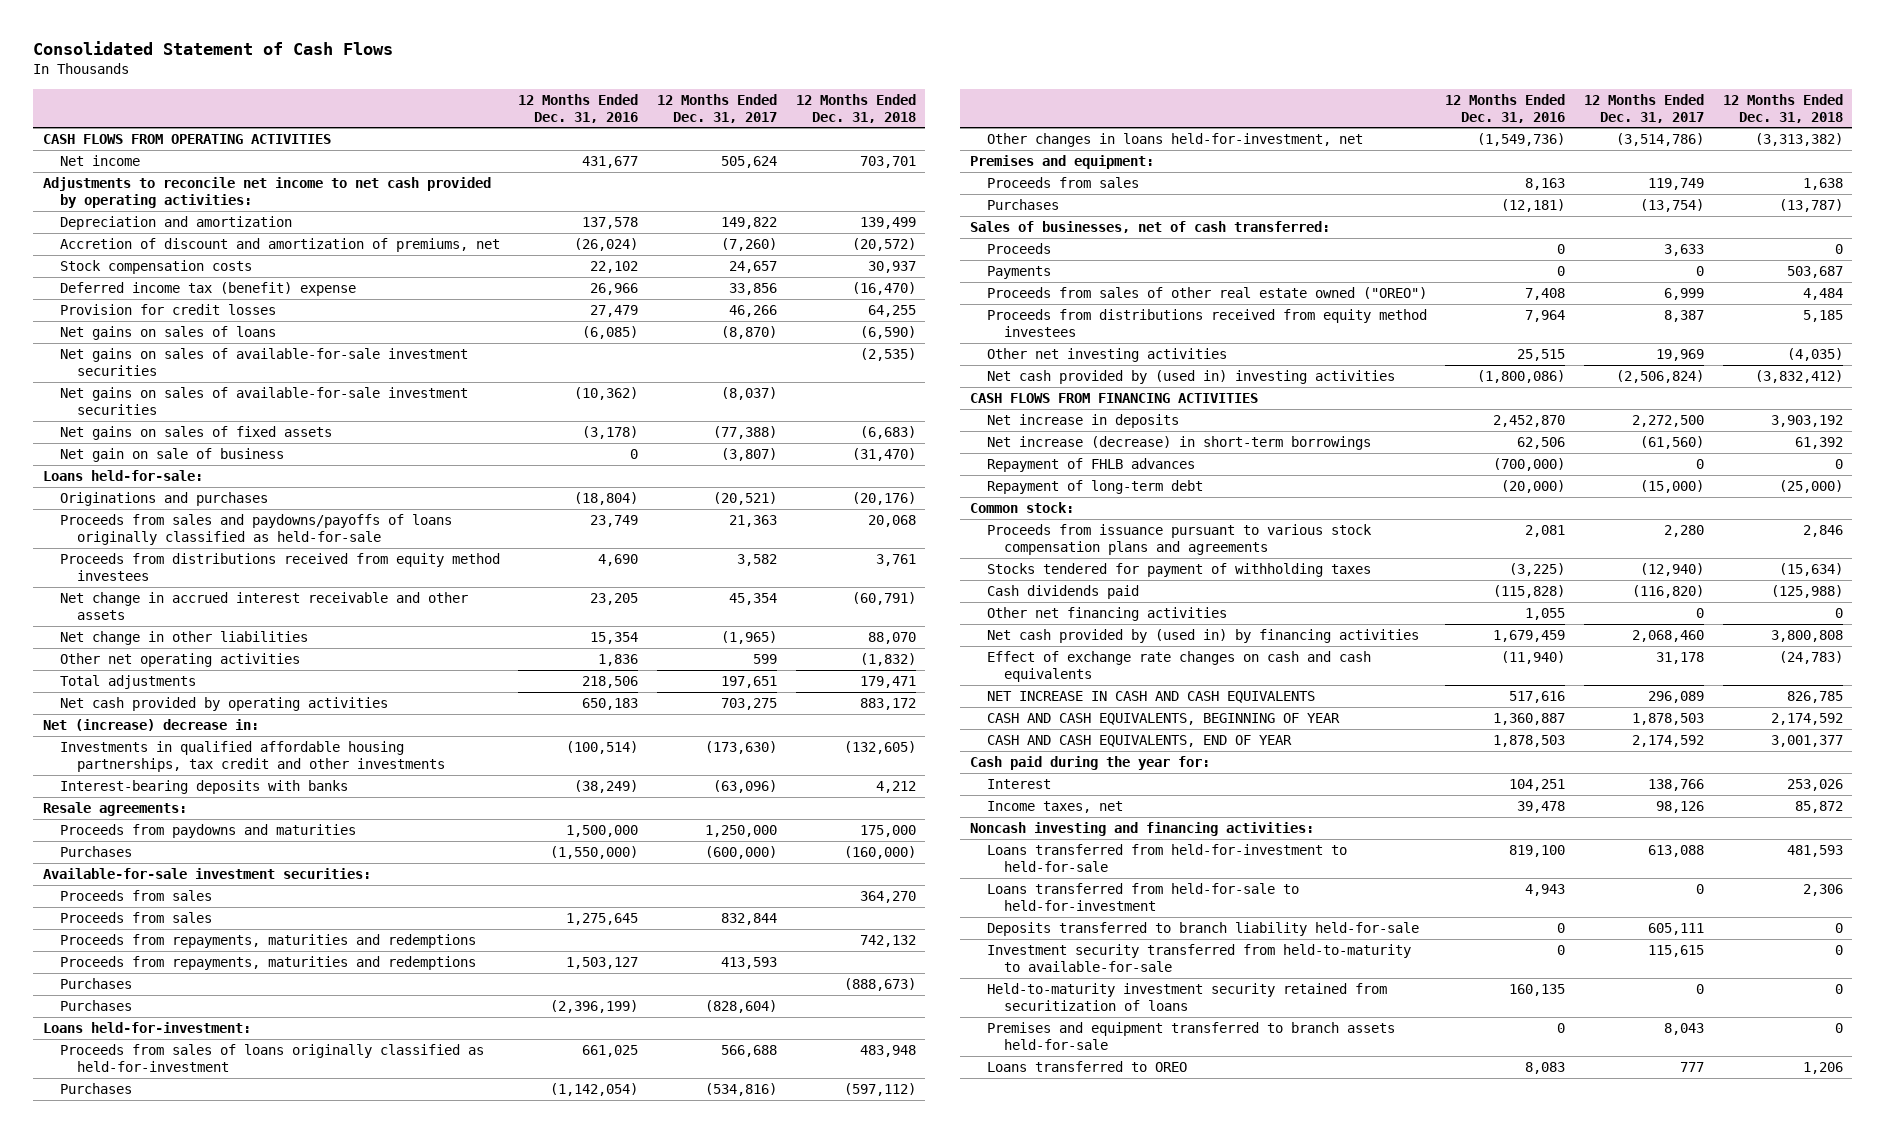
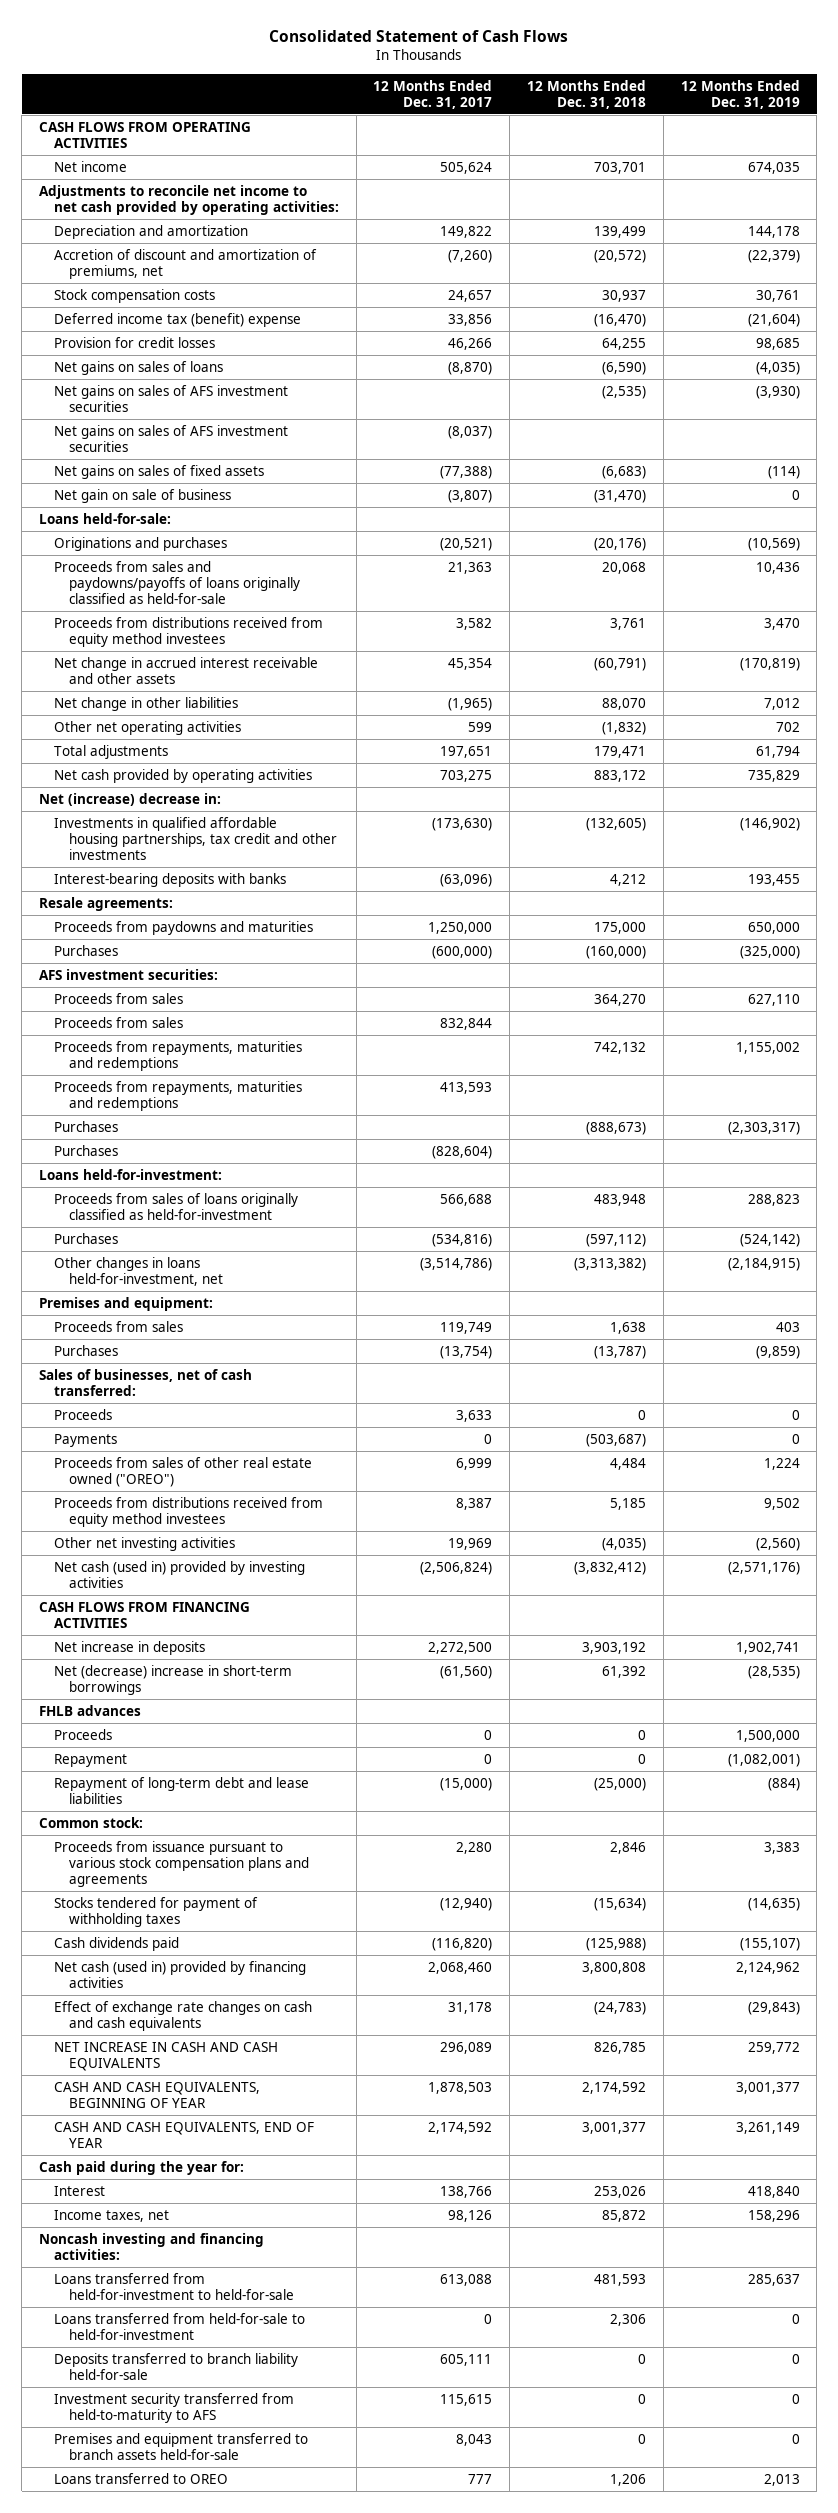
- | 12 Months Ended Dec. 31, 2016 | 12 Months Ended Dec. 31, 2017 | 12 Months Ended Dec. 31, 2018
+ | 12 Months Ended Dec. 31, 2017 | 12 Months Ended Dec. 31, 2018 | 12 Months Ended Dec. 31, 2019
- Net gains on sales of available-for-sale investment securities | | | (2,535)
- Net gains on sales of available-for-sale investment securities | (10,362) | (8,037) |
+ Net gains on sales of AFS investment securities | | (2,535) | (3,930)
+ Net gains on sales of AFS investment securities | (8,037) | |
- Available-for-sale investment securities:
+ AFS investment securities:
- Payments | 0 | 0 | 503,687
+ Payments | 0 | (503,687) | 0
- Net cash provided by (used in) investing activities | (1,800,086) | (2,506,824) | (3,832,412)
+ Net cash (used in) provided by investing activities | (2,506,824) | (3,832,412) | (2,571,176)
- Net increase (decrease) in short-term borrowings | 62,506 | (61,560) | 61,392
- Repayment of FHLB advances | (700,000) | 0 | 0
- Repayment of long-term debt | (20,000) | (15,000) | (25,000)
+ Net (decrease) increase in short-term borrowings | (61,560) | 61,392 | (28,535)
+ FHLB advances
+ Proceeds | 0 | 0 | 1,500,000
+ Repayment | 0 | 0 | (1,082,001)
+ Repayment of long-term debt and lease liabilities | (15,000) | (25,000) | (884)
- Other net financing activities | 1,055 | 0 | 0
- Net cash provided by (used in) by financing activities | 1,679,459 | 2,068,460 | 3,800,808
+ Net cash (used in) provided by financing activities | 2,068,460 | 3,800,808 | 2,124,962
- Investment security transferred from held-to-maturity to available-for-sale | 0 | 115,615 | 0
- Held-to-maturity investment security retained from securitization of loans | 160,135 | 0 | 0
+ Investment security transferred from held-to-maturity to AFS | 115,615 | 0 | 0

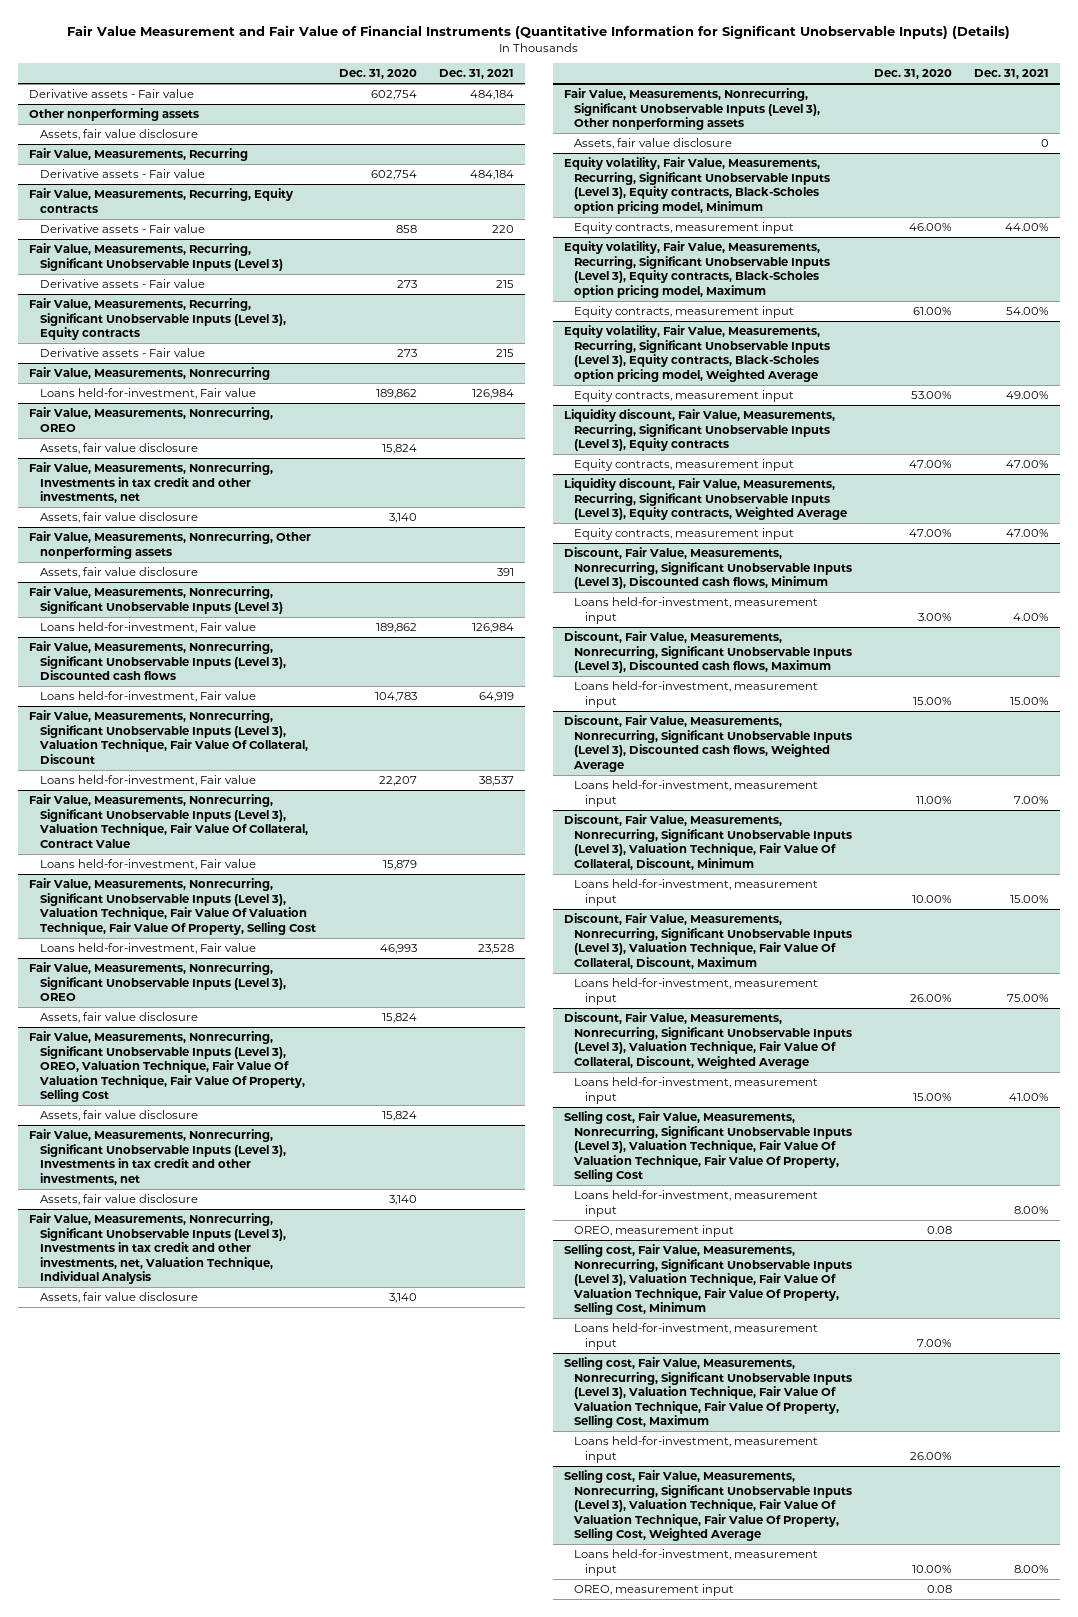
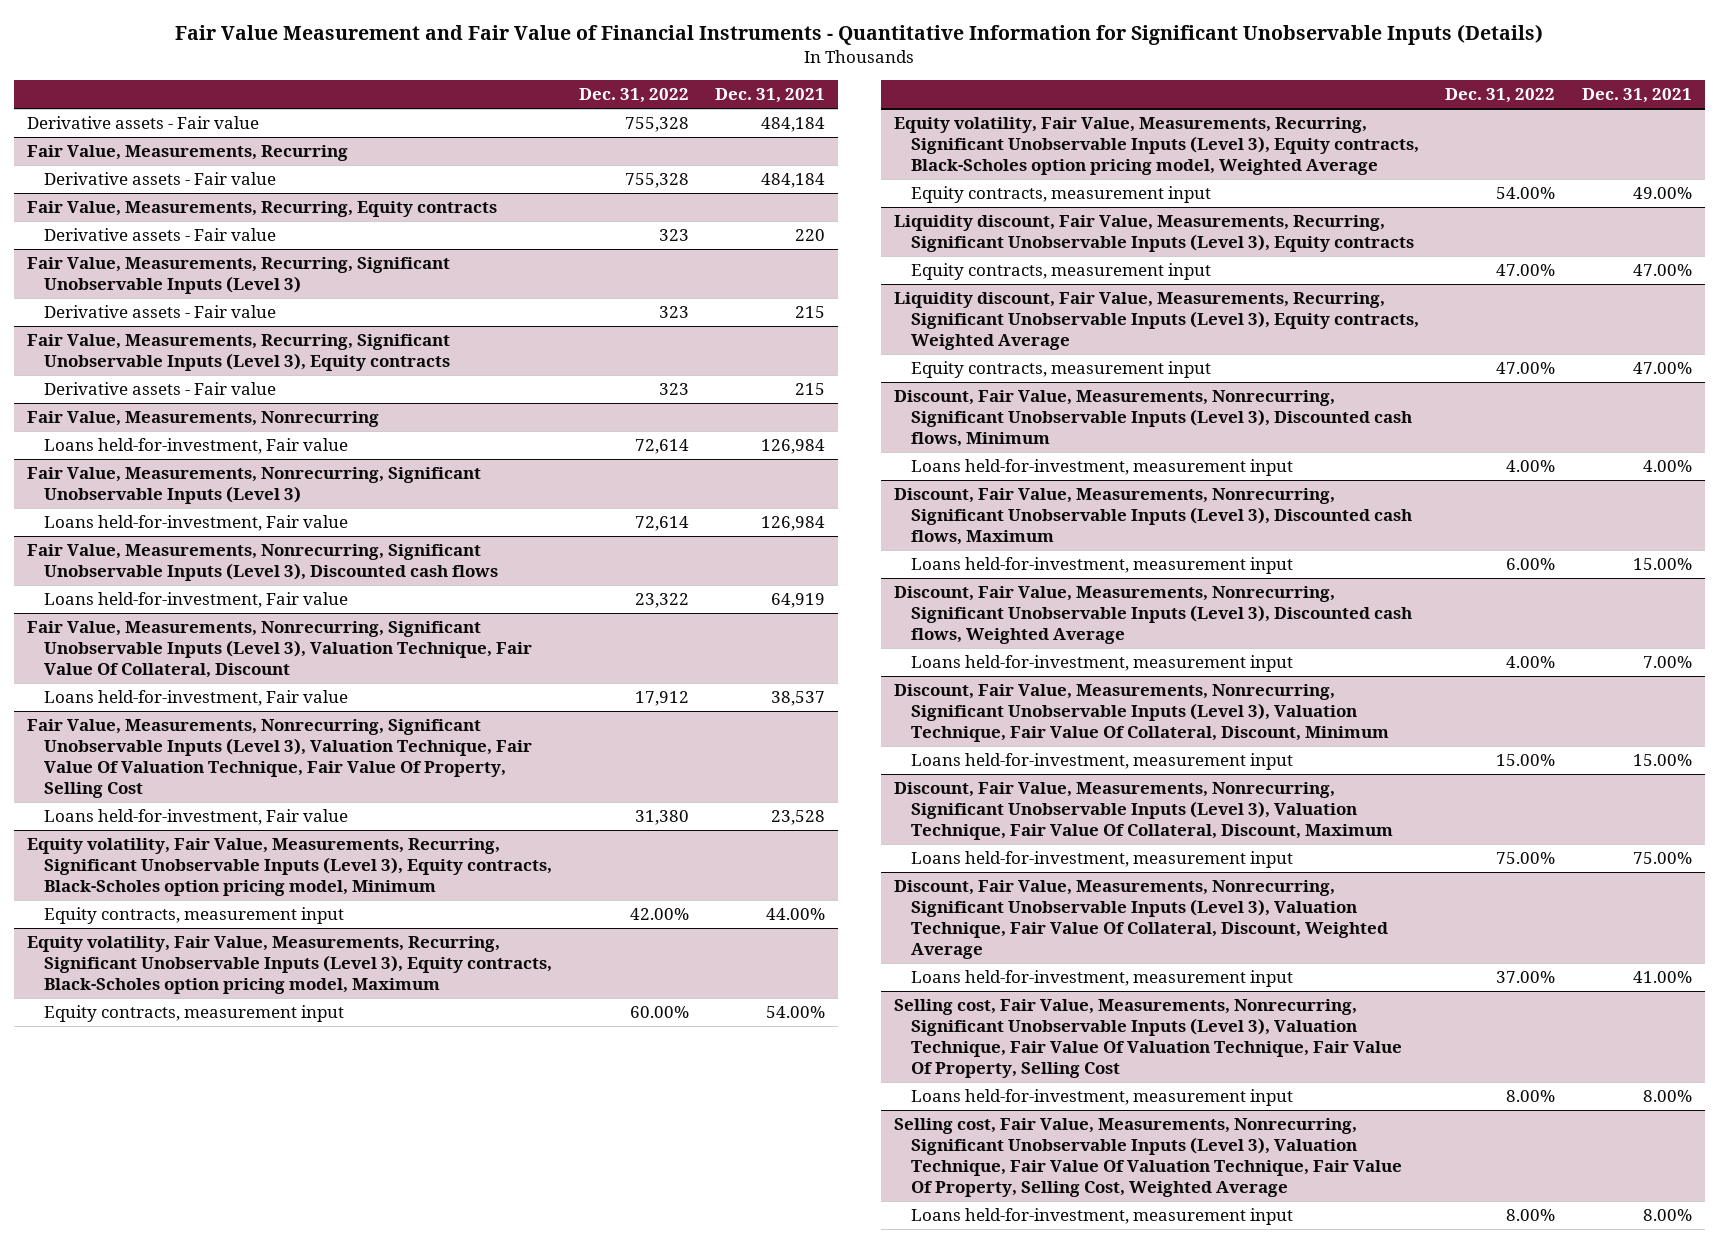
- Fair Value Measurement and Fair Value of Financial Instruments (Quantitative Information for Significant Unobservable Inputs) (Details)
+ Fair Value Measurement and Fair Value of Financial Instruments - Quantitative Information for Significant Unobservable Inputs (Details)
- | Dec. 31, 2020 | Dec. 31, 2021
+ | Dec. 31, 2022 | Dec. 31, 2021
- Other nonperforming assets
- Assets, fair value disclosure
- Fair Value, Measurements, Nonrecurring, OREO
- Assets, fair value disclosure | 15,824 |
- Fair Value, Measurements, Nonrecurring, Investments in tax credit and other investments, net
- Assets, fair value disclosure | 3,140 |
- Fair Value, Measurements, Nonrecurring, Other nonperforming assets
- Assets, fair value disclosure | | 391
- Fair Value, Measurements, Nonrecurring, Significant Unobservable Inputs (Level 3), Valuation Technique, Fair Value Of Collateral, Contract Value
- Loans held-for-investment, Fair value | 15,879 |
- Fair Value, Measurements, Nonrecurring, Significant Unobservable Inputs (Level 3), OREO
- Assets, fair value disclosure | 15,824 |
- Fair Value, Measurements, Nonrecurring, Significant Unobservable Inputs (Level 3), OREO, Valuation Technique, Fair Value Of Valuation Technique, Fair Value Of Property, Selling Cost
- Assets, fair value disclosure | 15,824 |
- Fair Value, Measurements, Nonrecurring, Significant Unobservable Inputs (Level 3), Investments in tax credit and other investments, net
- Assets, fair value disclosure | 3,140 |
- Fair Value, Measurements, Nonrecurring, Significant Unobservable Inputs (Level 3), Investments in tax credit and other investments, net, Valuation Technique, Individual Analysis
- Assets, fair value disclosure | 3,140 |
- Fair Value, Measurements, Nonrecurring, Significant Unobservable Inputs (Level 3), Other nonperforming assets
- Assets, fair value disclosure | | 0
@ Selling cost, Fair Value, Measurements, Nonrecurring, Significant Unobservable Inputs (Level 3), Valuation Technique, Fair Value Of Valuation Technique, Fair Value Of Property, Selling Cost
- OREO, measurement input | 0.08 |
- Selling cost, Fair Value, Measurements, Nonrecurring, Significant Unobservable Inputs (Level 3), Valuation Technique, Fair Value Of Valuation Technique, Fair Value Of Property, Selling Cost, Minimum
- Loans held-for-investment, measurement input | 7.00% |
- Selling cost, Fair Value, Measurements, Nonrecurring, Significant Unobservable Inputs (Level 3), Valuation Technique, Fair Value Of Valuation Technique, Fair Value Of Property, Selling Cost, Maximum
- Loans held-for-investment, measurement input | 26.00% |
@ Selling cost, Fair Value, Measurements, Nonrecurring, Significant Unobservable Inputs (Level 3), Valuation Technique, Fair Value Of Valuation Technique, Fair Value Of Property, Selling Cost, Weighted Average
- OREO, measurement input | 0.08 |

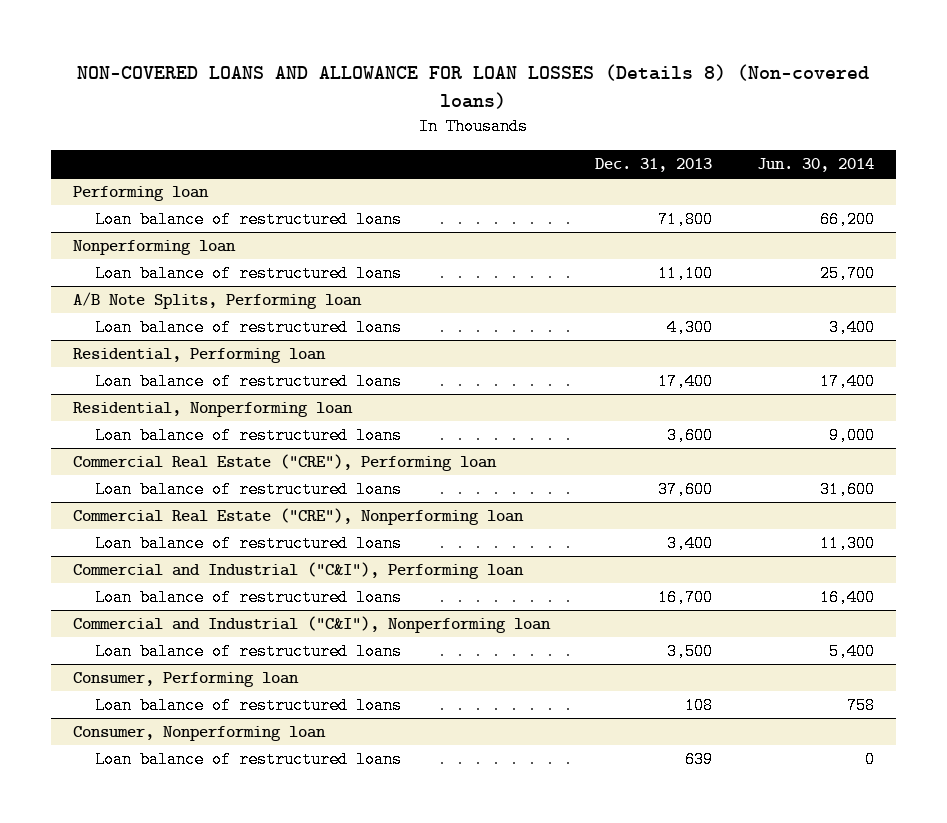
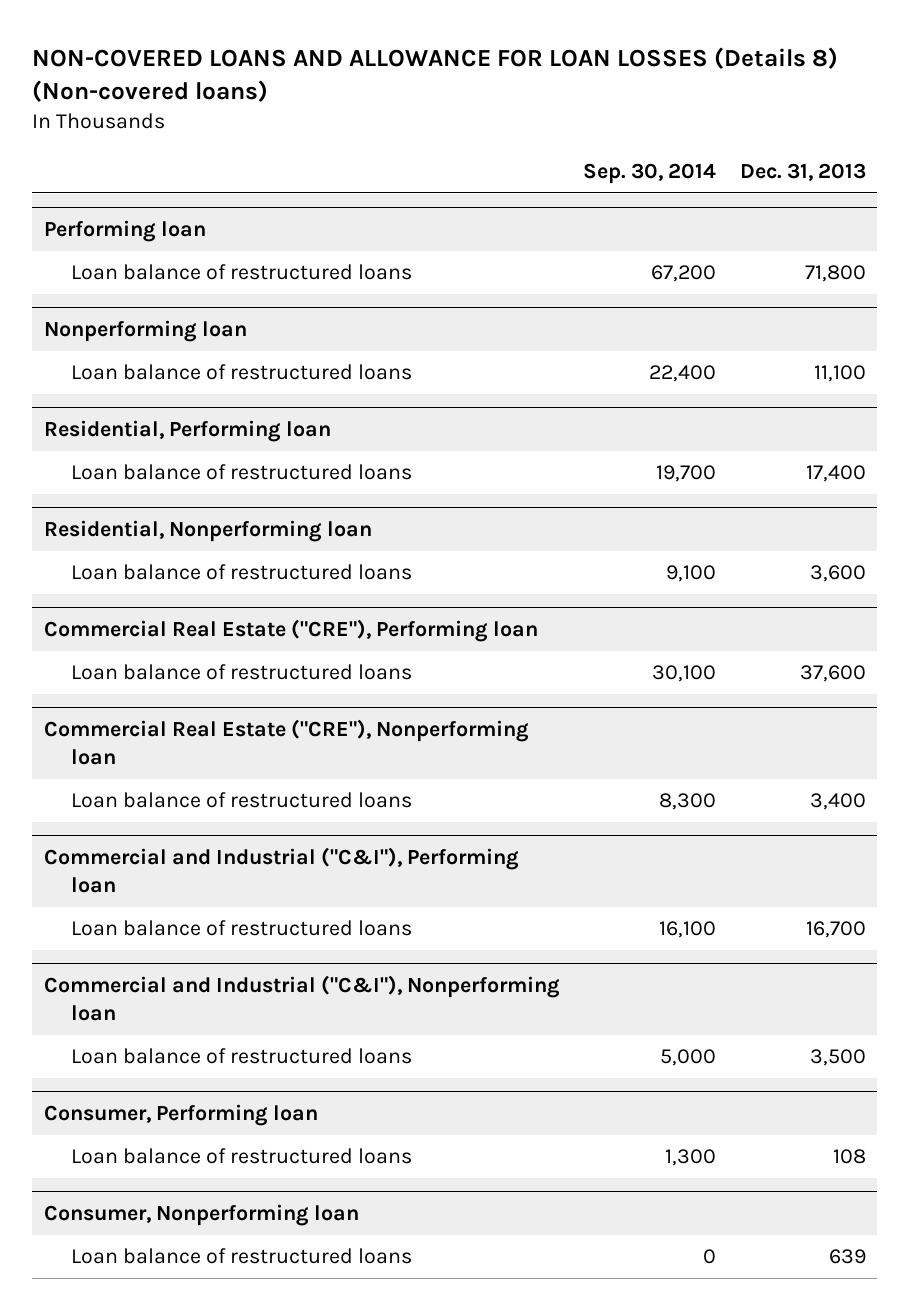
- | Dec. 31, 2013 | Jun. 30, 2014
+ | Sep. 30, 2014 | Dec. 31, 2013
- A/B Note Splits, Performing loan
- Loan balance of restructured loans | 4,300 | 3,400

